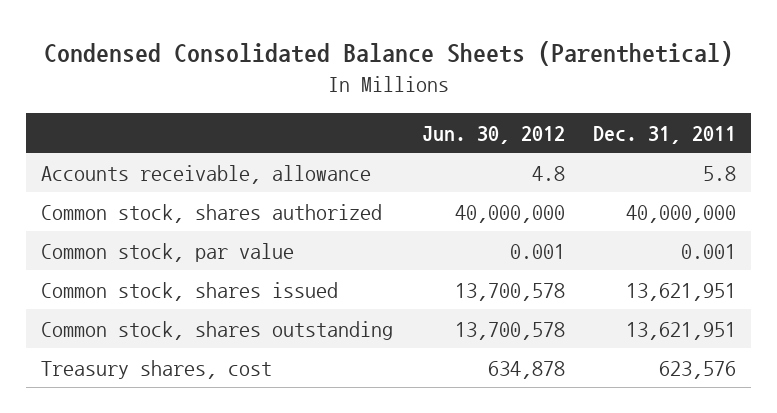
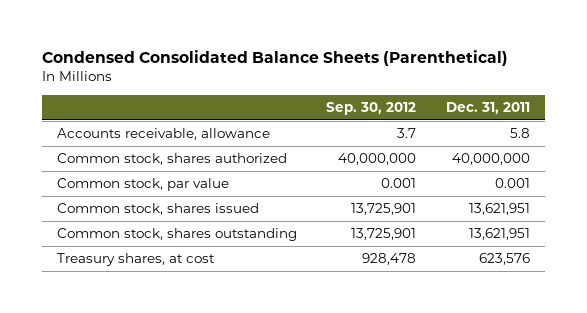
- | Jun. 30, 2012 | Dec. 31, 2011
+ | Sep. 30, 2012 | Dec. 31, 2011
- Treasury shares, cost | 634,878 | 623,576
+ Treasury shares, at cost | 928,478 | 623,576

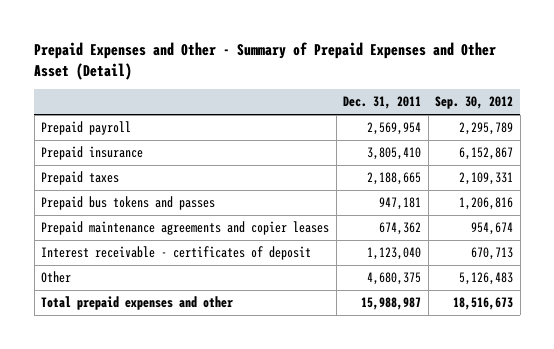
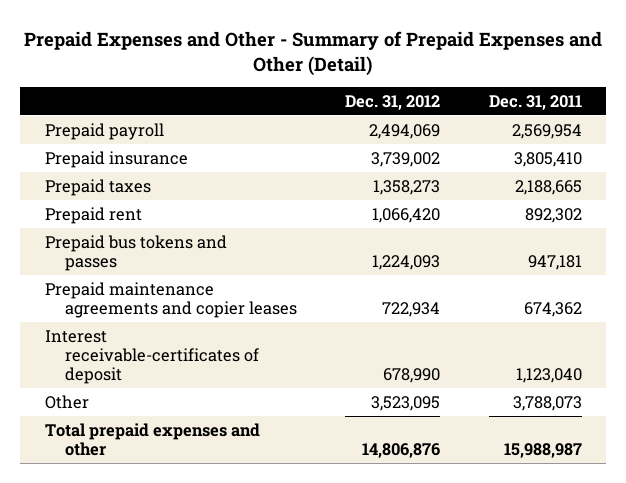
- Prepaid Expenses and Other - Summary of Prepaid Expenses and Other Asset (Detail)
+ Prepaid Expenses and Other - Summary of Prepaid Expenses and Other (Detail)
- | Dec. 31, 2011 | Sep. 30, 2012
+ | Dec. 31, 2012 | Dec. 31, 2011
+ Prepaid rent | 1,066,420 | 892,302
- Interest receivable - certificates of deposit | 1,123,040 | 670,713
- Other | 4,680,375 | 5,126,483
+ Interest receivable-certificates of deposit | 678,990 | 1,123,040
+ Other | 3,523,095 | 3,788,073

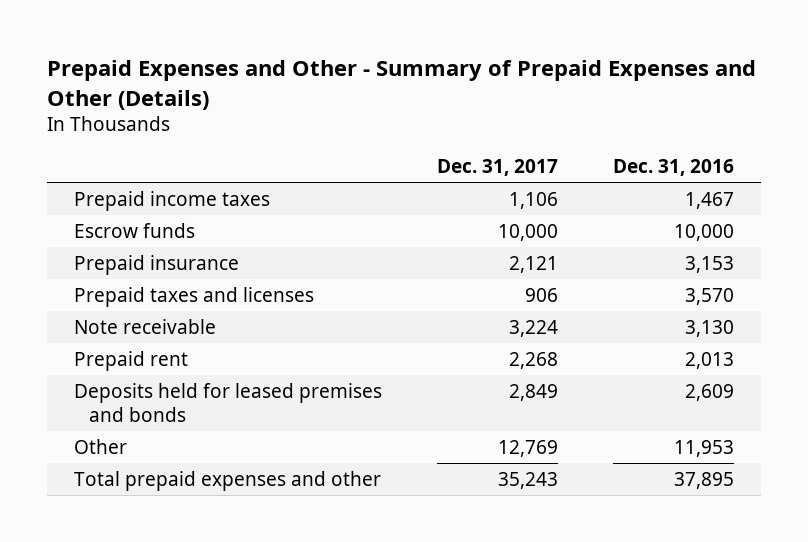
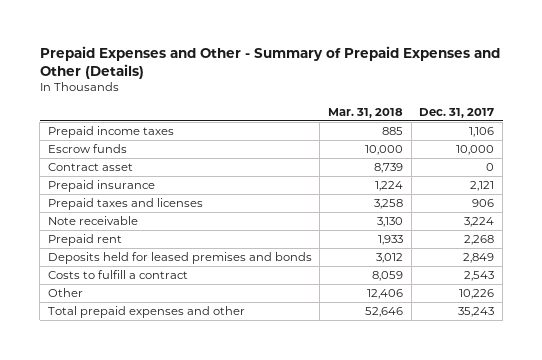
- | Dec. 31, 2017 | Dec. 31, 2016
+ | Mar. 31, 2018 | Dec. 31, 2017
+ Contract asset | 8,739 | 0
- Other | 12,769 | 11,953
+ Costs to fulfill a contract | 8,059 | 2,543
+ Other | 12,406 | 10,226

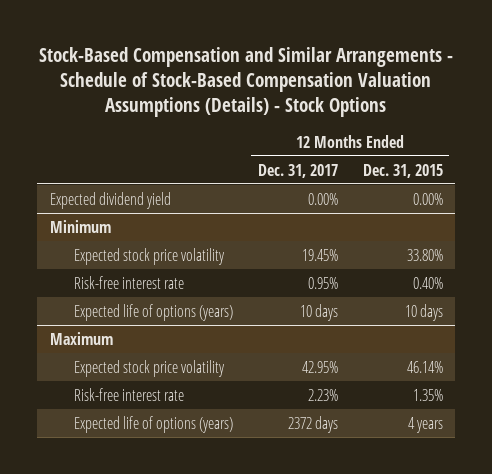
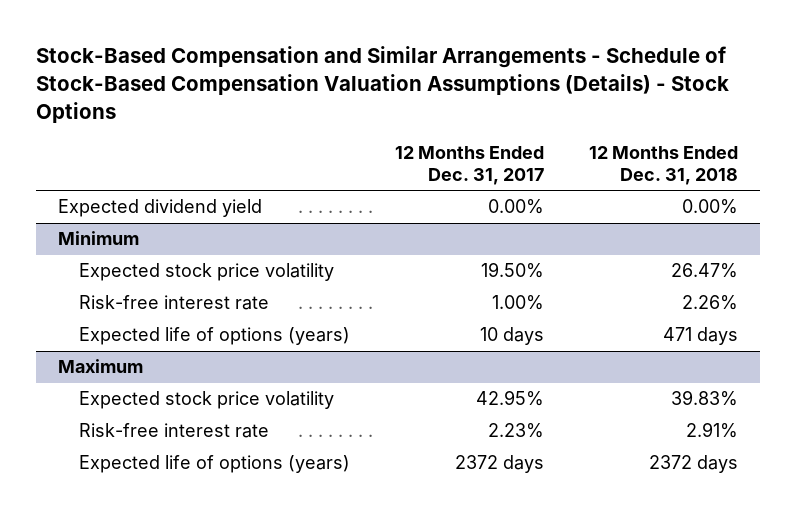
- | 12 Months Ended Dec. 31, 2017 | 12 Months Ended Dec. 31, 2015
+ | 12 Months Ended Dec. 31, 2017 | 12 Months Ended Dec. 31, 2018
@ Minimum
- Expected stock price volatility | 19.45% | 33.80%
- Risk-free interest rate | 0.95% | 0.40%
+ Expected stock price volatility | 19.50% | 26.47%
+ Risk-free interest rate | 1.00% | 2.26%

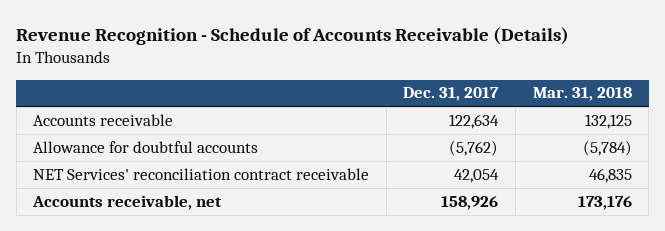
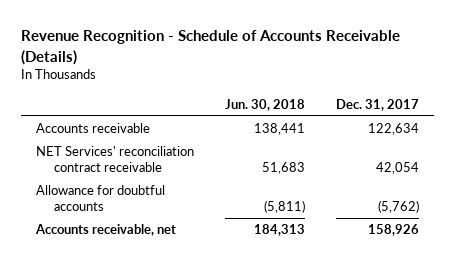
- | Dec. 31, 2017 | Mar. 31, 2018
+ | Jun. 30, 2018 | Dec. 31, 2017
moved down: Allowance for doubtful accounts | (5,811) | (5,762)

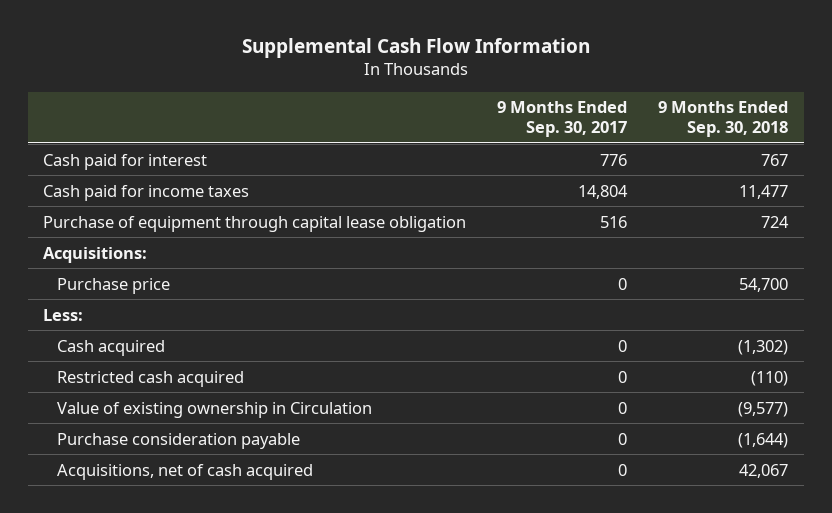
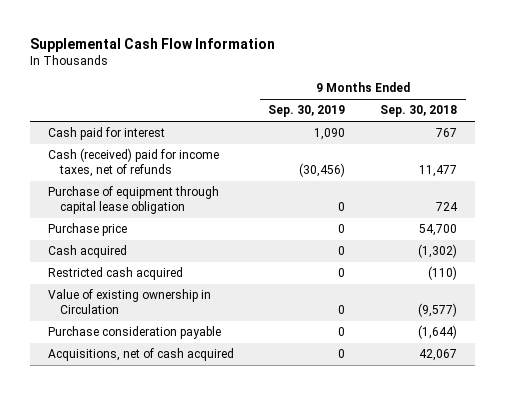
- | 9 Months Ended Sep. 30, 2017 | 9 Months Ended Sep. 30, 2018
+ | 9 Months Ended Sep. 30, 2019 | 9 Months Ended Sep. 30, 2018
- Cash paid for income taxes | 14,804 | 11,477
+ Cash (received) paid for income taxes, net of refunds | (30,456) | 11,477
- Acquisitions:
- Less:

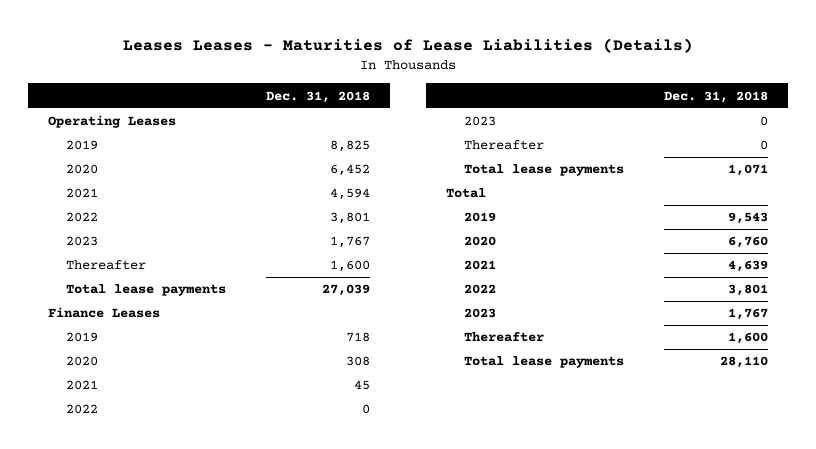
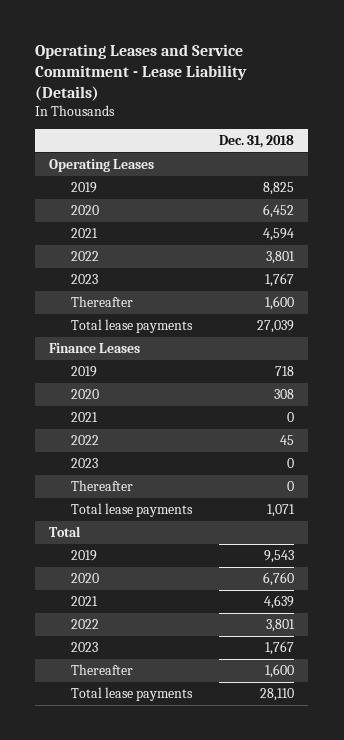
- Leases Leases - Maturities of Lease Liabilities (Details)
+ Operating Leases and Service Commitment - Lease Liability (Details)
- 2021 | 45
- 2022 | 0
+ 2021 | 0
+ 2022 | 45

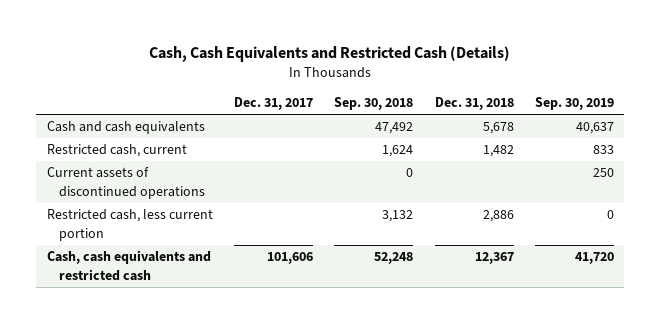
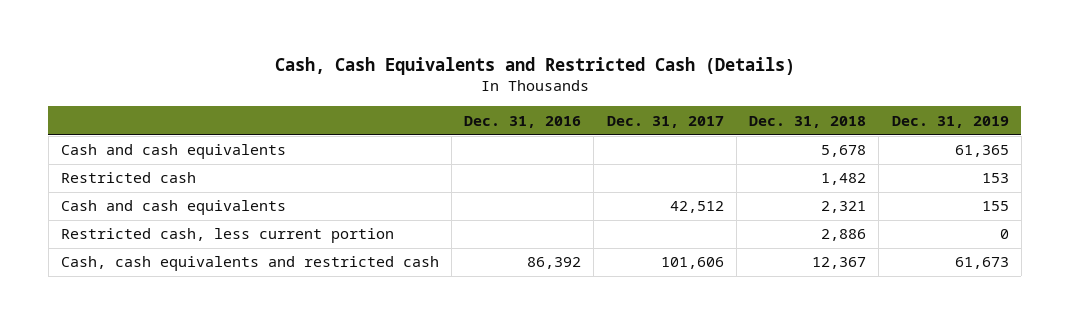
- | Dec. 31, 2017 | Sep. 30, 2018 | Dec. 31, 2018 | Sep. 30, 2019
+ | Dec. 31, 2016 | Dec. 31, 2017 | Dec. 31, 2018 | Dec. 31, 2019
- Restricted cash, current | | 1,624 | 1,482 | 833
- Current assets of discontinued operations | | 0 | | 250
+ Restricted cash | | | 1,482 | 153
+ Cash and cash equivalents | | 42,512 | 2,321 | 155

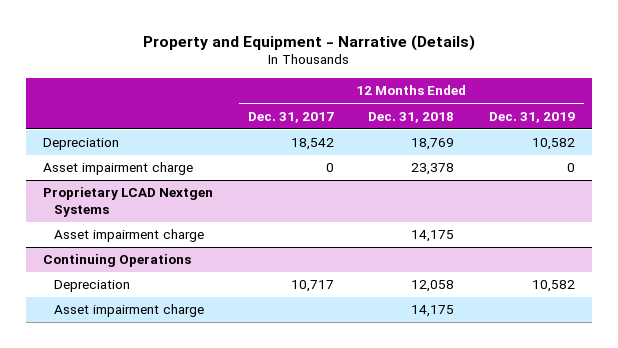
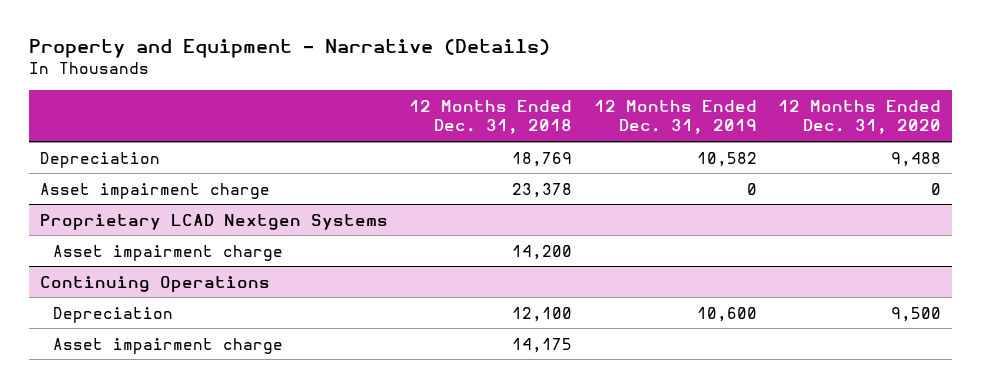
- | 12 Months Ended Dec. 31, 2017 | 12 Months Ended Dec. 31, 2018 | 12 Months Ended Dec. 31, 2019
+ | 12 Months Ended Dec. 31, 2018 | 12 Months Ended Dec. 31, 2019 | 12 Months Ended Dec. 31, 2020
@ Proprietary LCAD Nextgen Systems
- Asset impairment charge | | 14,175 |
+ Asset impairment charge | 14,200 | |
@ Continuing Operations
- Depreciation | 10,717 | 12,058 | 10,582
+ Depreciation | 12,100 | 10,600 | 9,500

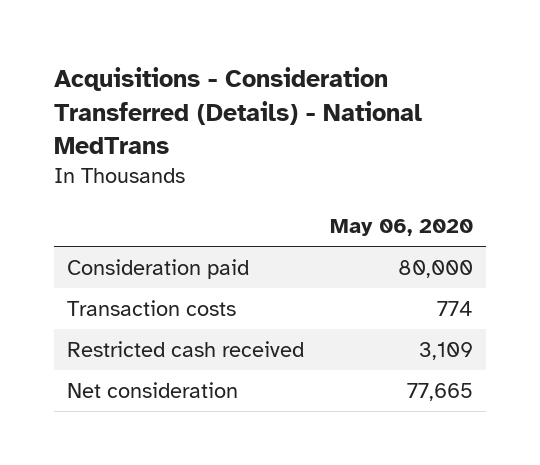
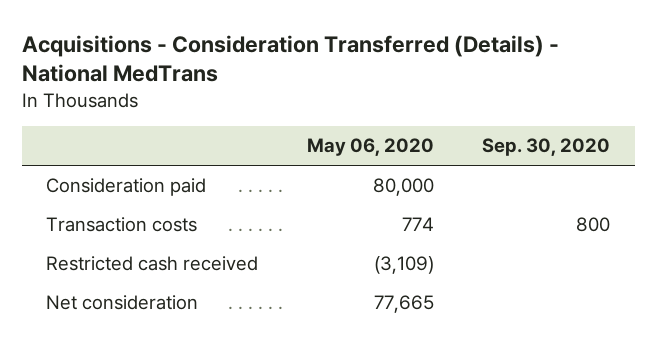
- | May 06, 2020
+ | May 06, 2020 | Sep. 30, 2020
- Restricted cash received | 3,109
+ Restricted cash received | (3,109) |

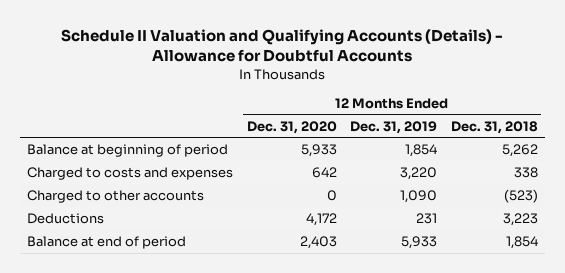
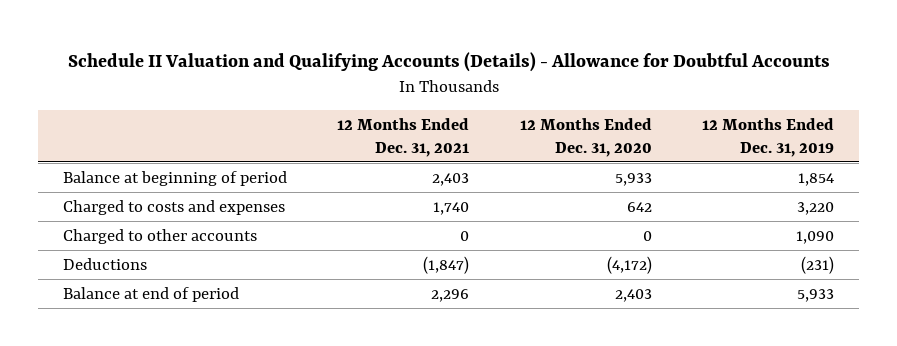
- | 12 Months Ended Dec. 31, 2020 | 12 Months Ended Dec. 31, 2019 | 12 Months Ended Dec. 31, 2018
+ | 12 Months Ended Dec. 31, 2021 | 12 Months Ended Dec. 31, 2020 | 12 Months Ended Dec. 31, 2019
- Deductions | 4,172 | 231 | 3,223
+ Deductions | (1,847) | (4,172) | (231)

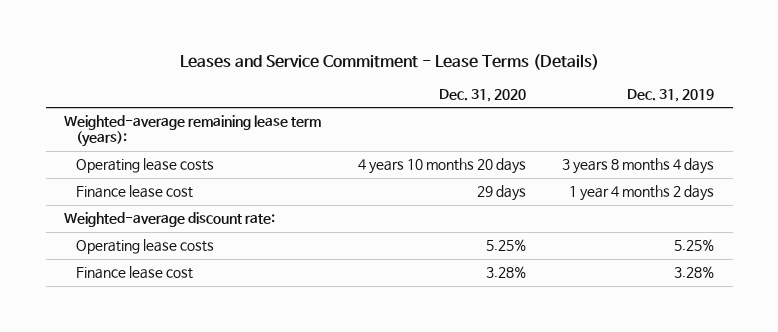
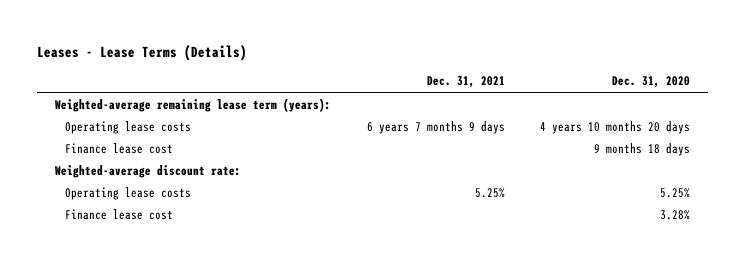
- Leases and Service Commitment - Lease Terms (Details)
+ Leases - Lease Terms (Details)
- | Dec. 31, 2020 | Dec. 31, 2019
+ | Dec. 31, 2021 | Dec. 31, 2020
- Finance lease cost | 29 days | 1 year 4 months 2 days
+ Finance lease cost | | 9 months 18 days

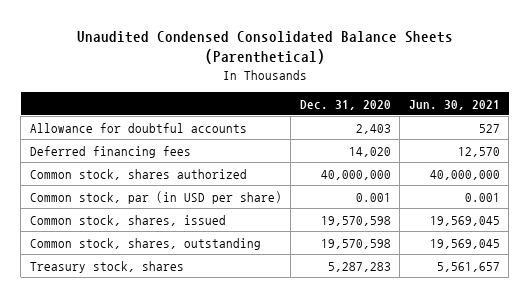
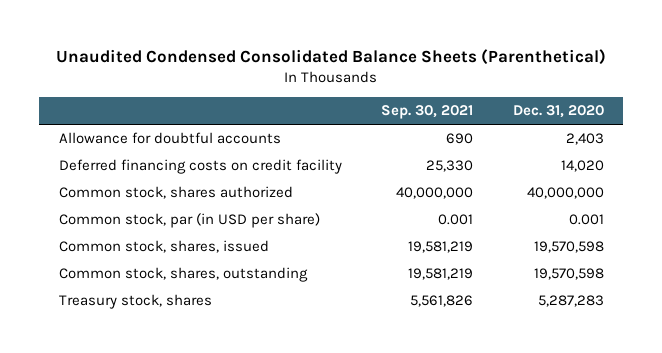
- | Dec. 31, 2020 | Jun. 30, 2021
+ | Sep. 30, 2021 | Dec. 31, 2020
- Deferred financing fees | 14,020 | 12,570
+ Deferred financing costs on credit facility | 25,330 | 14,020

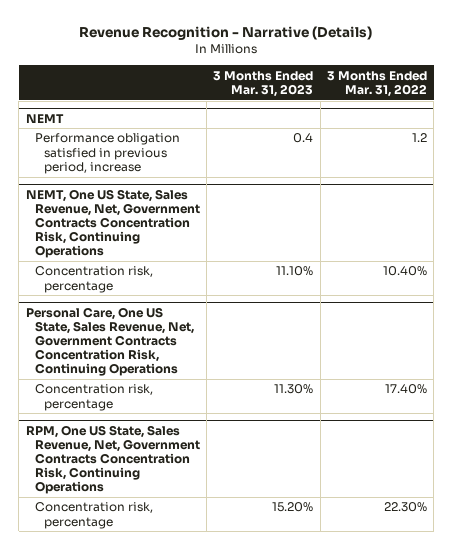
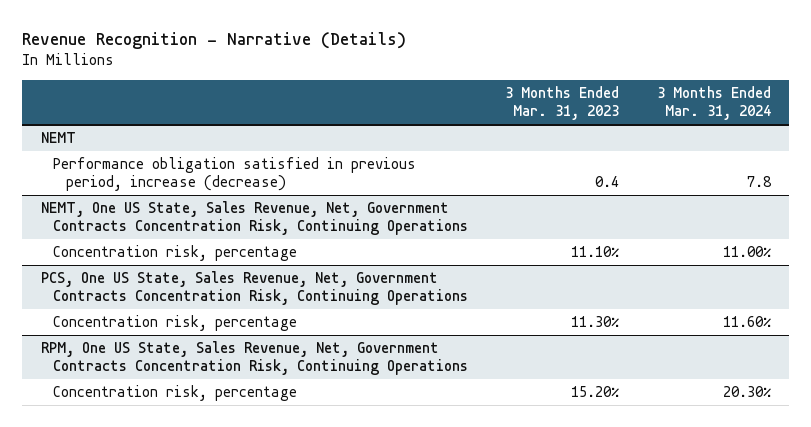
- | 3 Months Ended Mar. 31, 2023 | 3 Months Ended Mar. 31, 2022
+ | 3 Months Ended Mar. 31, 2023 | 3 Months Ended Mar. 31, 2024
@ NEMT
- Performance obligation satisfied in previous period, increase | 0.4 | 1.2
+ Performance obligation satisfied in previous period, increase (decrease) | 0.4 | 7.8
- Personal Care, One US State, Sales Revenue, Net, Government Contracts Concentration Risk, Continuing Operations
+ PCS, One US State, Sales Revenue, Net, Government Contracts Concentration Risk, Continuing Operations

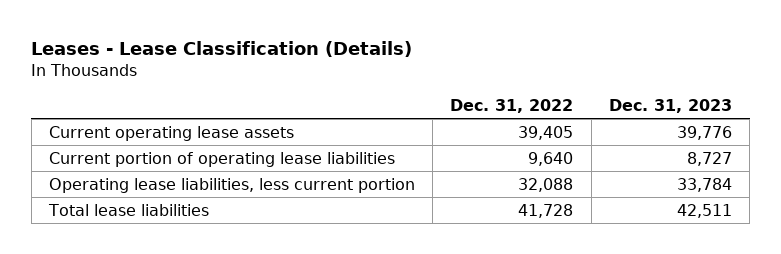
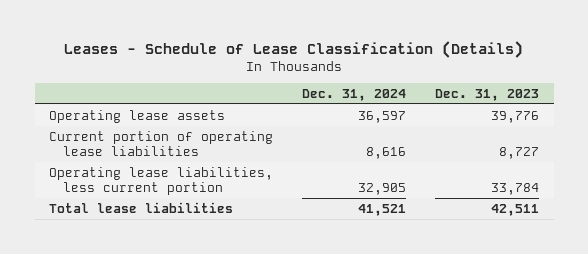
- Leases - Lease Classification (Details)
+ Leases - Schedule of Lease Classification (Details)
- | Dec. 31, 2022 | Dec. 31, 2023
+ | Dec. 31, 2024 | Dec. 31, 2023
- Current operating lease assets | 39,405 | 39,776
+ Operating lease assets | 36,597 | 39,776

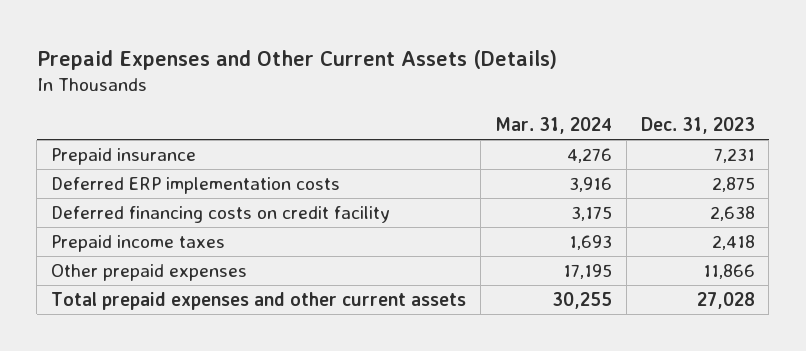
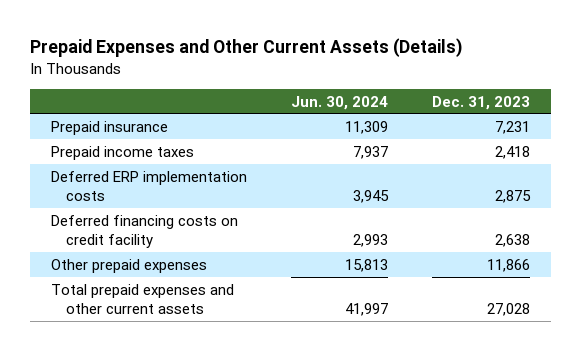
- | Mar. 31, 2024 | Dec. 31, 2023
+ | Jun. 30, 2024 | Dec. 31, 2023
moved up: Prepaid income taxes | 7,937 | 2,418

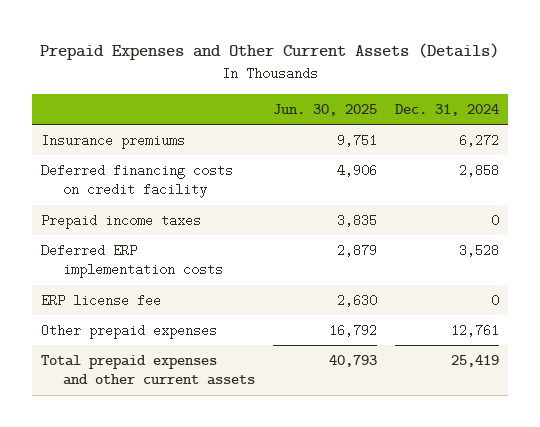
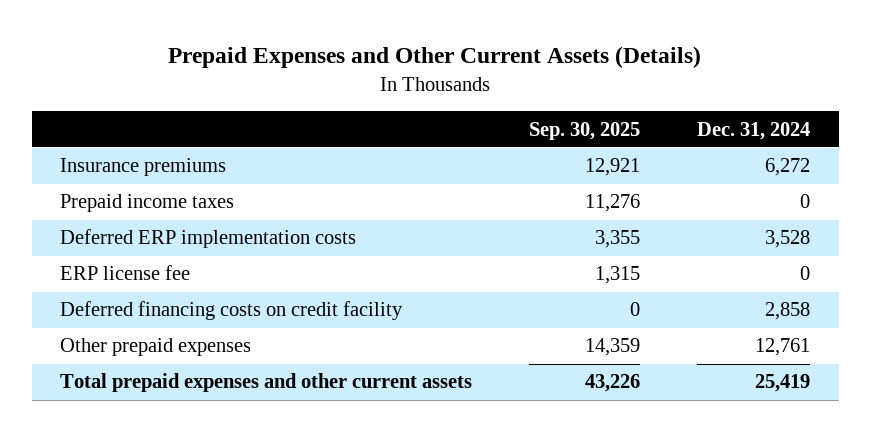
- | Jun. 30, 2025 | Dec. 31, 2024
+ | Sep. 30, 2025 | Dec. 31, 2024
moved down: Deferred financing costs on credit facility | 0 | 2,858

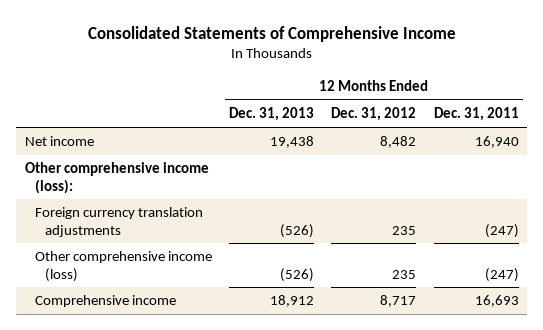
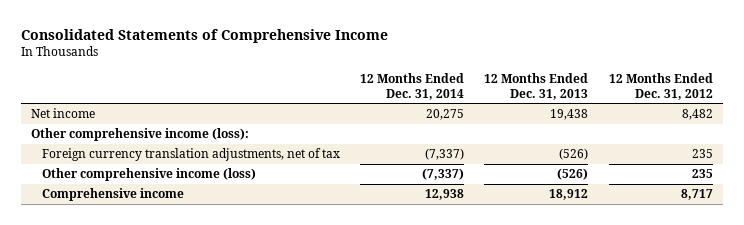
- | 12 Months Ended Dec. 31, 2013 | 12 Months Ended Dec. 31, 2012 | 12 Months Ended Dec. 31, 2011
+ | 12 Months Ended Dec. 31, 2014 | 12 Months Ended Dec. 31, 2013 | 12 Months Ended Dec. 31, 2012
- Foreign currency translation adjustments | (526) | 235 | (247)
+ Foreign currency translation adjustments, net of tax | (7,337) | (526) | 235

